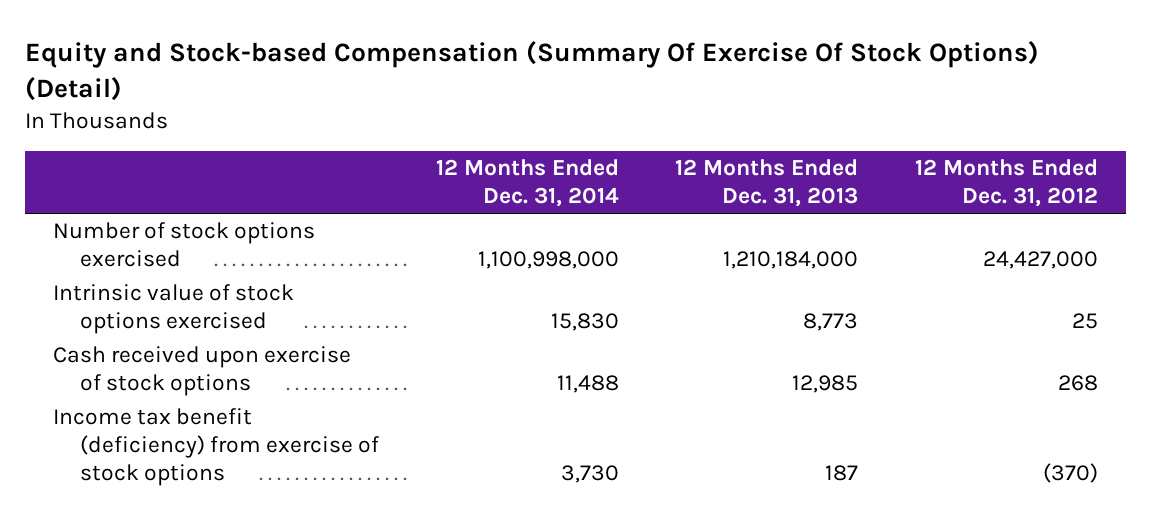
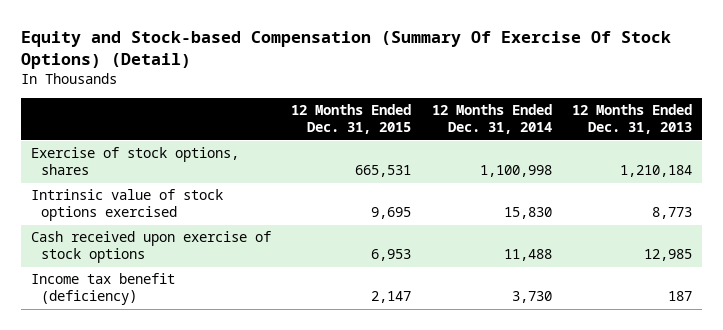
- | 12 Months Ended Dec. 31, 2014 | 12 Months Ended Dec. 31, 2013 | 12 Months Ended Dec. 31, 2012
+ | 12 Months Ended Dec. 31, 2015 | 12 Months Ended Dec. 31, 2014 | 12 Months Ended Dec. 31, 2013
- Number of stock options exercised | 1,100,998,000 | 1,210,184,000 | 24,427,000
+ Exercise of stock options, shares | 665,531 | 1,100,998 | 1,210,184
- Income tax benefit (deficiency) from exercise of stock options | 3,730 | 187 | (370)
+ Income tax benefit (deficiency) | 2,147 | 3,730 | 187

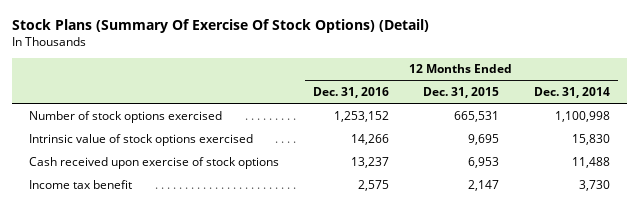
- Equity and Stock-based Compensation (Summary Of Exercise Of Stock Options) (Detail)
+ Stock Plans (Summary Of Exercise Of Stock Options) (Detail)
- | 12 Months Ended Dec. 31, 2015 | 12 Months Ended Dec. 31, 2014 | 12 Months Ended Dec. 31, 2013
+ | 12 Months Ended Dec. 31, 2016 | 12 Months Ended Dec. 31, 2015 | 12 Months Ended Dec. 31, 2014
- Exercise of stock options, shares | 665,531 | 1,100,998 | 1,210,184
+ Number of stock options exercised | 1,253,152 | 665,531 | 1,100,998
- Income tax benefit (deficiency) | 2,147 | 3,730 | 187
+ Income tax benefit | 2,575 | 2,147 | 3,730

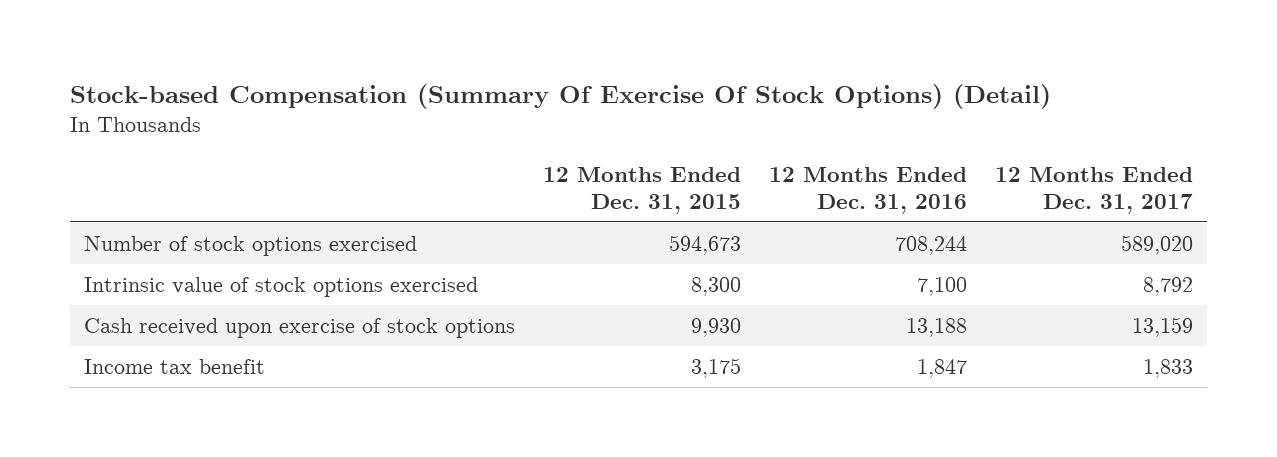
- Stock Plans (Summary Of Exercise Of Stock Options) (Detail)
+ Stock-based Compensation (Summary Of Exercise Of Stock Options) (Detail)
- | 12 Months Ended Dec. 31, 2016 | 12 Months Ended Dec. 31, 2015 | 12 Months Ended Dec. 31, 2014
+ | 12 Months Ended Dec. 31, 2015 | 12 Months Ended Dec. 31, 2016 | 12 Months Ended Dec. 31, 2017
- Number of stock options exercised | 1,253,152 | 665,531 | 1,100,998
- Intrinsic value of stock options exercised | 14,266 | 9,695 | 15,830
- Cash received upon exercise of stock options | 13,237 | 6,953 | 11,488
- Income tax benefit | 2,575 | 2,147 | 3,730
+ Number of stock options exercised | 594,673 | 708,244 | 589,020
+ Intrinsic value of stock options exercised | 8,300 | 7,100 | 8,792
+ Cash received upon exercise of stock options | 9,930 | 13,188 | 13,159
+ Income tax benefit | 3,175 | 1,847 | 1,833

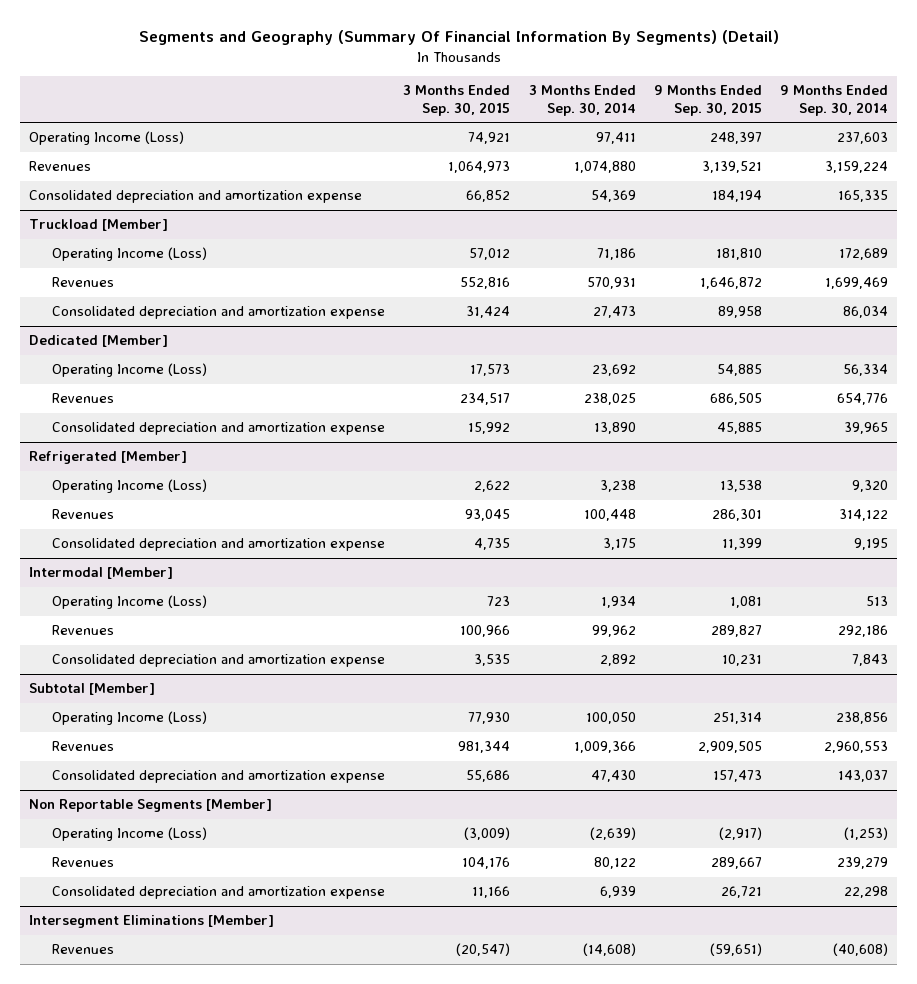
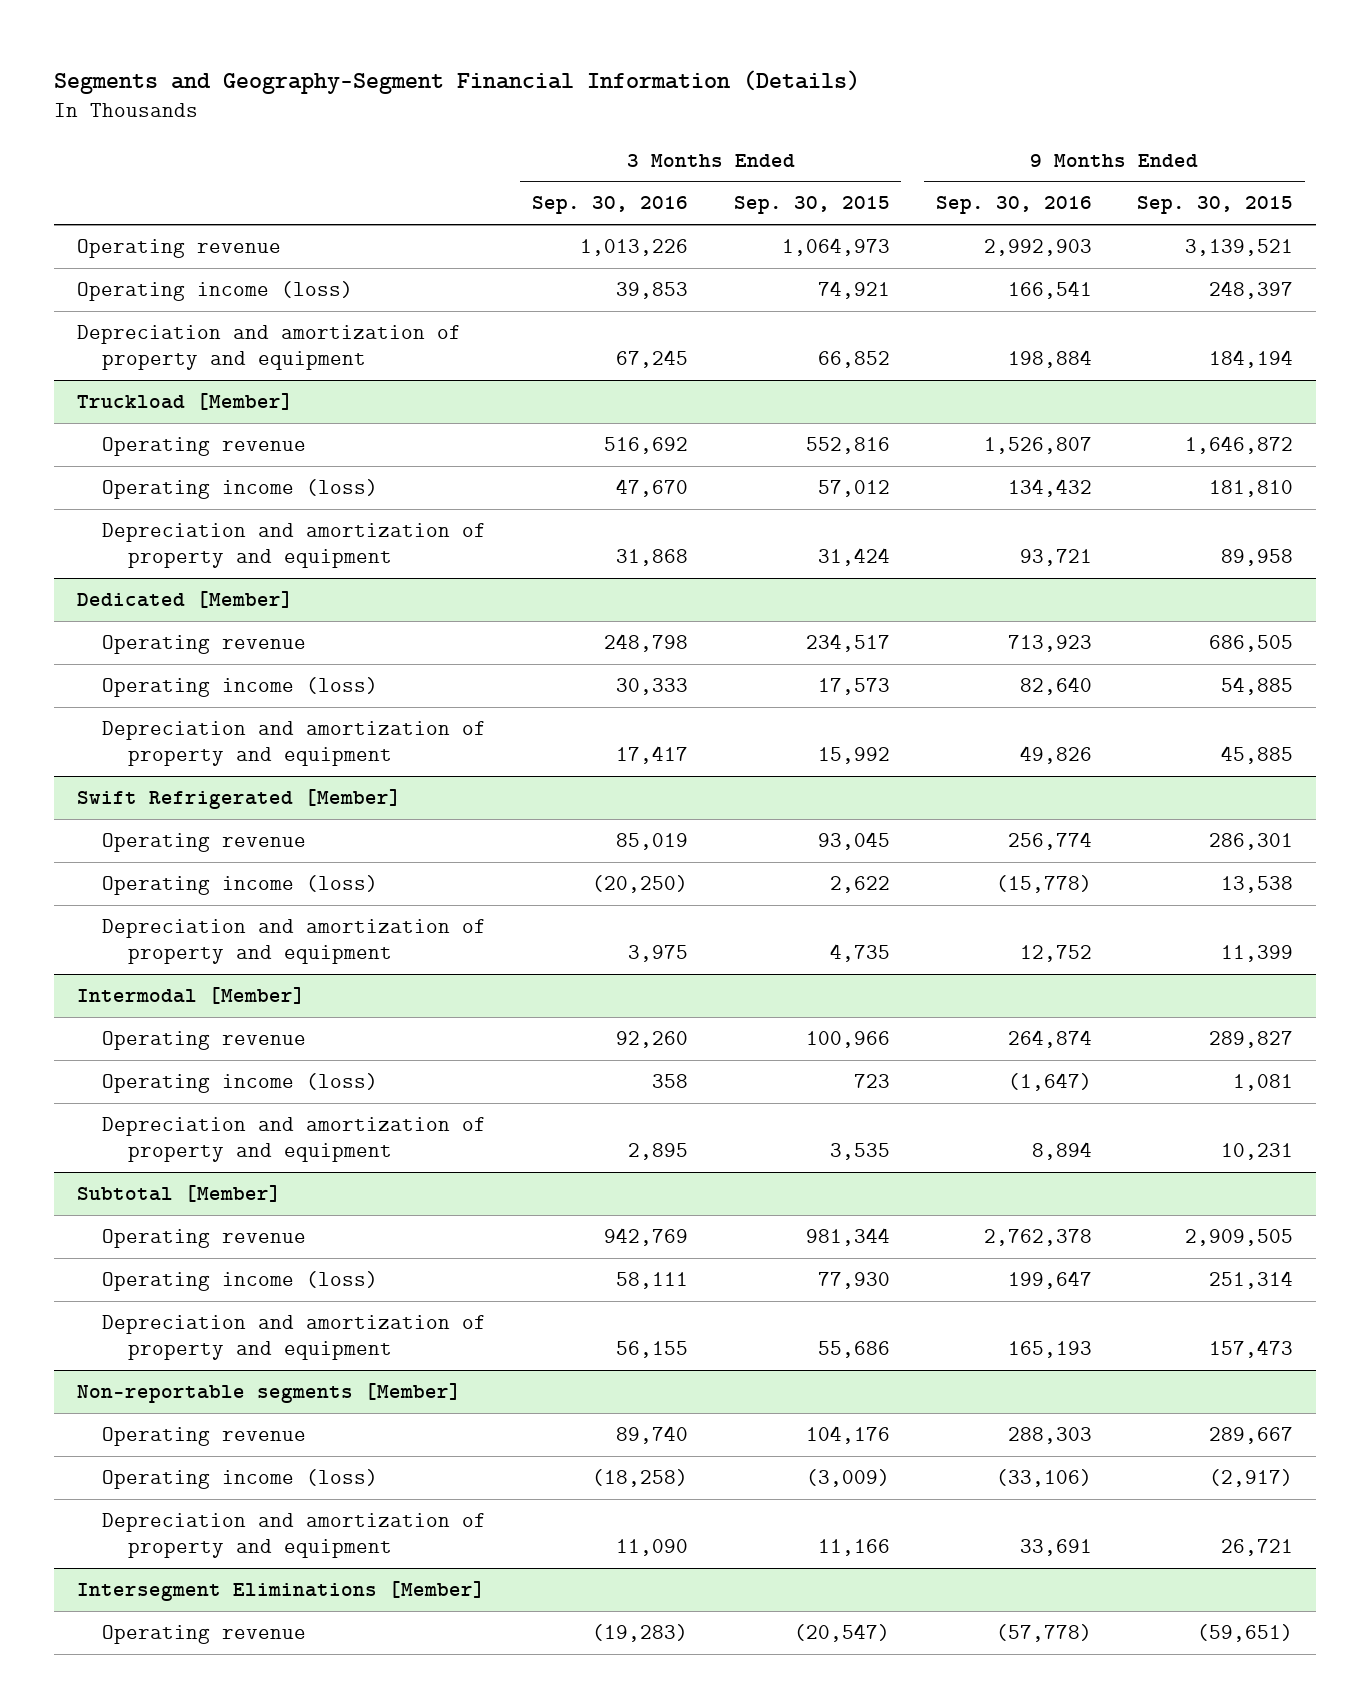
- Segments and Geography (Summary Of Financial Information By Segments) (Detail)
+ Segments and Geography-Segment Financial Information (Details)
- | 3 Months Ended Sep. 30, 2015 | 3 Months Ended Sep. 30, 2014 | 9 Months Ended Sep. 30, 2015 | 9 Months Ended Sep. 30, 2014
+ | 3 Months Ended Sep. 30, 2016 | 3 Months Ended Sep. 30, 2015 | 9 Months Ended Sep. 30, 2016 | 9 Months Ended Sep. 30, 2015
- Operating Income (Loss) | 74,921 | 97,411 | 248,397 | 237,603
- Revenues | 1,064,973 | 1,074,880 | 3,139,521 | 3,159,224
- Consolidated depreciation and amortization expense | 66,852 | 54,369 | 184,194 | 165,335
+ Operating revenue | 1,013,226 | 1,064,973 | 2,992,903 | 3,139,521
+ Operating income (loss) | 39,853 | 74,921 | 166,541 | 248,397
+ Depreciation and amortization of property and equipment | 67,245 | 66,852 | 198,884 | 184,194
@ Truckload [Member]
- Operating Income (Loss) | 57,012 | 71,186 | 181,810 | 172,689
- Revenues | 552,816 | 570,931 | 1,646,872 | 1,699,469
- Consolidated depreciation and amortization expense | 31,424 | 27,473 | 89,958 | 86,034
+ Operating revenue | 516,692 | 552,816 | 1,526,807 | 1,646,872
+ Operating income (loss) | 47,670 | 57,012 | 134,432 | 181,810
+ Depreciation and amortization of property and equipment | 31,868 | 31,424 | 93,721 | 89,958
@ Dedicated [Member]
- Operating Income (Loss) | 17,573 | 23,692 | 54,885 | 56,334
- Revenues | 234,517 | 238,025 | 686,505 | 654,776
- Consolidated depreciation and amortization expense | 15,992 | 13,890 | 45,885 | 39,965
- Refrigerated [Member]
- Operating Income (Loss) | 2,622 | 3,238 | 13,538 | 9,320
- Revenues | 93,045 | 100,448 | 286,301 | 314,122
- Consolidated depreciation and amortization expense | 4,735 | 3,175 | 11,399 | 9,195
@ Dedicated [Member]
+ Operating revenue | 248,798 | 234,517 | 713,923 | 686,505
+ Operating income (loss) | 30,333 | 17,573 | 82,640 | 54,885
+ Depreciation and amortization of property and equipment | 17,417 | 15,992 | 49,826 | 45,885
+ Swift Refrigerated [Member]
+ Operating revenue | 85,019 | 93,045 | 256,774 | 286,301
+ Operating income (loss) | (20,250) | 2,622 | (15,778) | 13,538
+ Depreciation and amortization of property and equipment | 3,975 | 4,735 | 12,752 | 11,399
@ Intermodal [Member]
- Operating Income (Loss) | 723 | 1,934 | 1,081 | 513
- Revenues | 100,966 | 99,962 | 289,827 | 292,186
- Consolidated depreciation and amortization expense | 3,535 | 2,892 | 10,231 | 7,843
+ Operating revenue | 92,260 | 100,966 | 264,874 | 289,827
+ Operating income (loss) | 358 | 723 | (1,647) | 1,081
+ Depreciation and amortization of property and equipment | 2,895 | 3,535 | 8,894 | 10,231
@ Subtotal [Member]
- Operating Income (Loss) | 77,930 | 100,050 | 251,314 | 238,856
- Revenues | 981,344 | 1,009,366 | 2,909,505 | 2,960,553
- Consolidated depreciation and amortization expense | 55,686 | 47,430 | 157,473 | 143,037
- Non Reportable Segments [Member]
- Operating Income (Loss) | (3,009) | (2,639) | (2,917) | (1,253)
- Revenues | 104,176 | 80,122 | 289,667 | 239,279
- Consolidated depreciation and amortization expense | 11,166 | 6,939 | 26,721 | 22,298
@ Subtotal [Member]
+ Operating revenue | 942,769 | 981,344 | 2,762,378 | 2,909,505
+ Operating income (loss) | 58,111 | 77,930 | 199,647 | 251,314
+ Depreciation and amortization of property and equipment | 56,155 | 55,686 | 165,193 | 157,473
+ Non-reportable segments [Member]
+ Operating revenue | 89,740 | 104,176 | 288,303 | 289,667
+ Operating income (loss) | (18,258) | (3,009) | (33,106) | (2,917)
+ Depreciation and amortization of property and equipment | 11,090 | 11,166 | 33,691 | 26,721
@ Intersegment Eliminations [Member]
- Revenues | (20,547) | (14,608) | (59,651) | (40,608)
+ Operating revenue | (19,283) | (20,547) | (57,778) | (59,651)

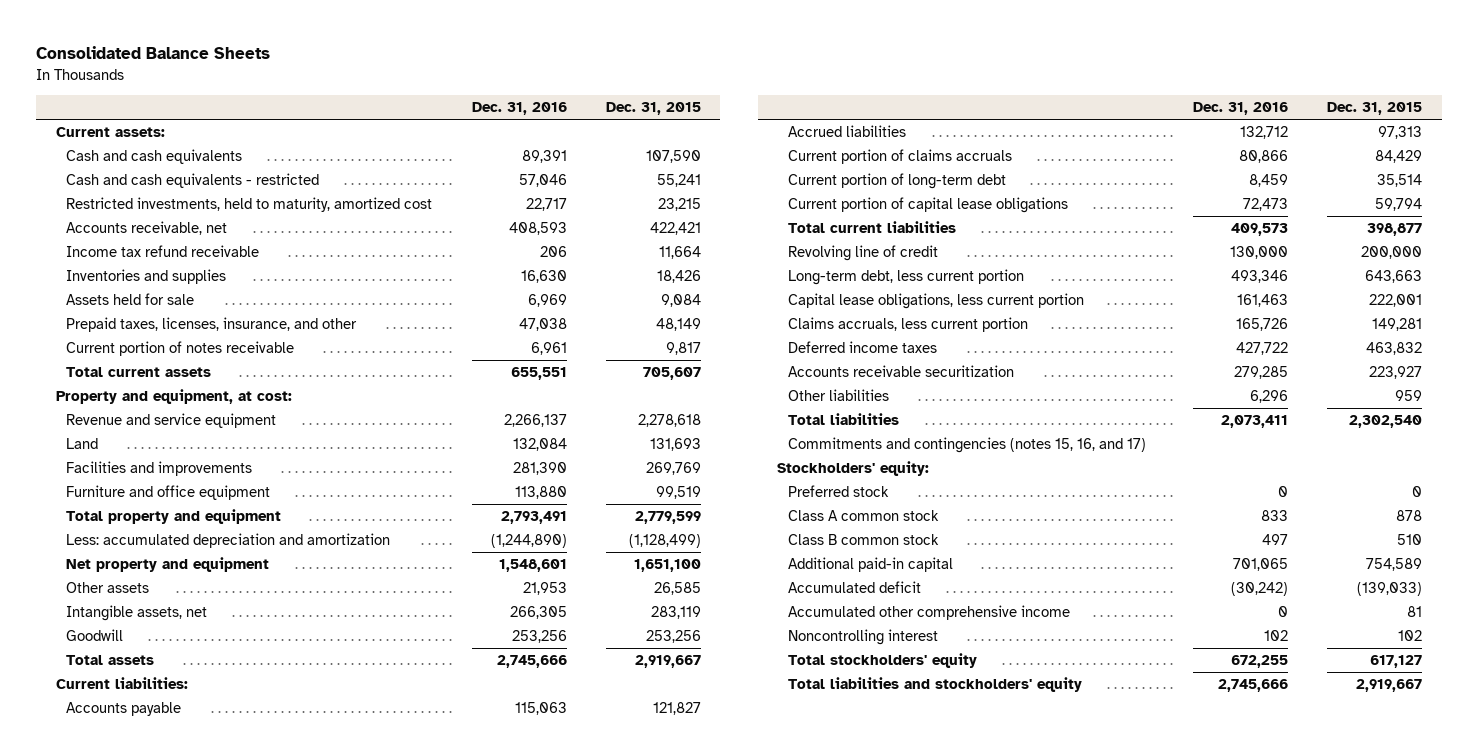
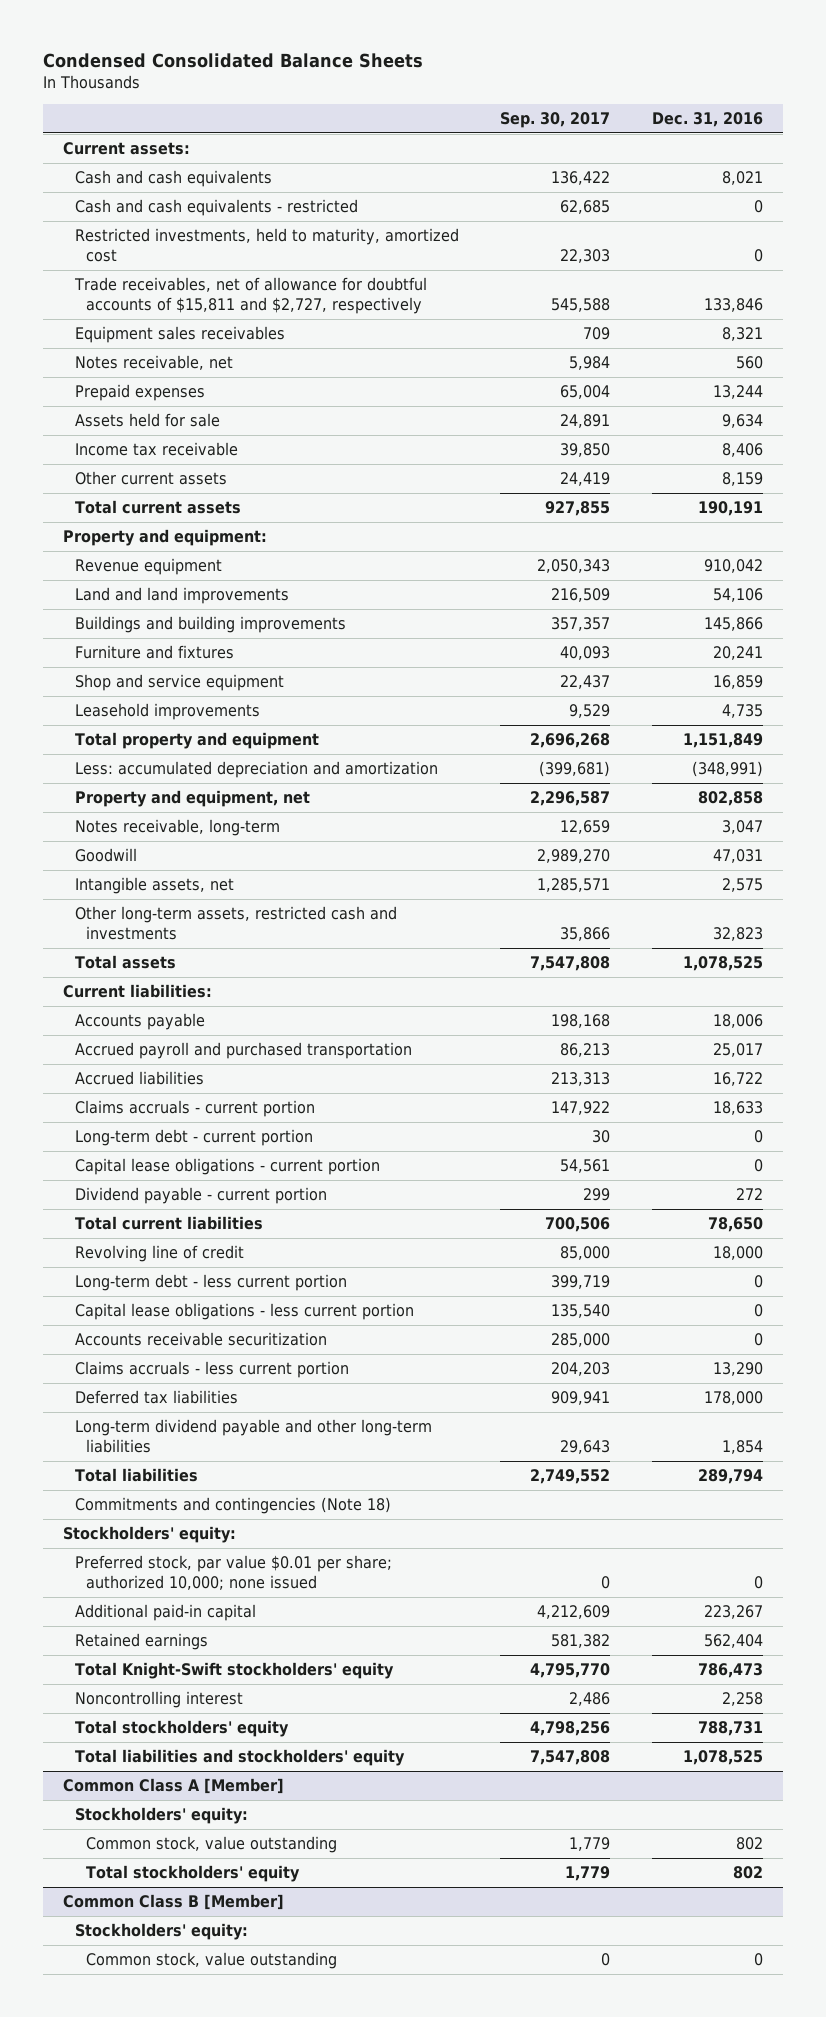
- Consolidated Balance Sheets
+ Condensed Consolidated Balance Sheets
- | Dec. 31, 2016 | Dec. 31, 2015
+ | Sep. 30, 2017 | Dec. 31, 2016
- Cash and cash equivalents | 89,391 | 107,590
- Cash and cash equivalents - restricted | 57,046 | 55,241
- Restricted investments, held to maturity, amortized cost | 22,717 | 23,215
- Accounts receivable, net | 408,593 | 422,421
- Income tax refund receivable | 206 | 11,664
- Inventories and supplies | 16,630 | 18,426
- Assets held for sale | 6,969 | 9,084
- Prepaid taxes, licenses, insurance, and other | 47,038 | 48,149
- Current portion of notes receivable | 6,961 | 9,817
- Total current assets | 655,551 | 705,607
- Property and equipment, at cost:
- Revenue and service equipment | 2,266,137 | 2,278,618
- Land | 132,084 | 131,693
- Facilities and improvements | 281,390 | 269,769
- Furniture and office equipment | 113,880 | 99,519
- Total property and equipment | 2,793,491 | 2,779,599
- Less: accumulated depreciation and amortization | (1,244,890) | (1,128,499)
- Net property and equipment | 1,548,601 | 1,651,100
- Other assets | 21,953 | 26,585
- Intangible assets, net | 266,305 | 283,119
- Goodwill | 253,256 | 253,256
- Total assets | 2,745,666 | 2,919,667
+ Cash and cash equivalents | 136,422 | 8,021
+ Cash and cash equivalents - restricted | 62,685 | 0
+ Restricted investments, held to maturity, amortized cost | 22,303 | 0
+ Trade receivables, net of allowance for doubtful accounts of $15,811 and $2,727, respectively | 545,588 | 133,846
+ Equipment sales receivables | 709 | 8,321
+ Notes receivable, net | 5,984 | 560
+ Prepaid expenses | 65,004 | 13,244
+ Assets held for sale | 24,891 | 9,634
+ Income tax receivable | 39,850 | 8,406
+ Other current assets | 24,419 | 8,159
+ Total current assets | 927,855 | 190,191
+ Property and equipment:
+ Revenue equipment | 2,050,343 | 910,042
+ Land and land improvements | 216,509 | 54,106
+ Buildings and building improvements | 357,357 | 145,866
+ Furniture and fixtures | 40,093 | 20,241
+ Shop and service equipment | 22,437 | 16,859
+ Leasehold improvements | 9,529 | 4,735
+ Total property and equipment | 2,696,268 | 1,151,849
+ Less: accumulated depreciation and amortization | (399,681) | (348,991)
+ Property and equipment, net | 2,296,587 | 802,858
+ Notes receivable, long-term | 12,659 | 3,047
+ Goodwill | 2,989,270 | 47,031
+ Intangible assets, net | 1,285,571 | 2,575
+ Other long-term assets, restricted cash and investments | 35,866 | 32,823
+ Total assets | 7,547,808 | 1,078,525
- Accounts payable | 115,063 | 121,827
- Accrued liabilities | 132,712 | 97,313
- Current portion of claims accruals | 80,866 | 84,429
- Current portion of long-term debt | 8,459 | 35,514
- Current portion of capital lease obligations | 72,473 | 59,794
- Total current liabilities | 409,573 | 398,877
- Revolving line of credit | 130,000 | 200,000
- Long-term debt, less current portion | 493,346 | 643,663
- Capital lease obligations, less current portion | 161,463 | 222,001
- Claims accruals, less current portion | 165,726 | 149,281
- Deferred income taxes | 427,722 | 463,832
- Accounts receivable securitization | 279,285 | 223,927
- Other liabilities | 6,296 | 959
- Total liabilities | 2,073,411 | 2,302,540
- Commitments and contingencies (notes 15, 16, and 17)
+ Accounts payable | 198,168 | 18,006
+ Accrued payroll and purchased transportation | 86,213 | 25,017
+ Accrued liabilities | 213,313 | 16,722
+ Claims accruals - current portion | 147,922 | 18,633
+ Long-term debt - current portion | 30 | 0
+ Capital lease obligations - current portion | 54,561 | 0
+ Dividend payable - current portion | 299 | 272
+ Total current liabilities | 700,506 | 78,650
+ Revolving line of credit | 85,000 | 18,000
+ Long-term debt - less current portion | 399,719 | 0
+ Capital lease obligations - less current portion | 135,540 | 0
+ Accounts receivable securitization | 285,000 | 0
+ Claims accruals - less current portion | 204,203 | 13,290
+ Deferred tax liabilities | 909,941 | 178,000
+ Long-term dividend payable and other long-term liabilities | 29,643 | 1,854
+ Total liabilities | 2,749,552 | 289,794
+ Commitments and contingencies (Note 18)
- Preferred stock | 0 | 0
- Class A common stock | 833 | 878
- Class B common stock | 497 | 510
- Additional paid-in capital | 701,065 | 754,589
- Accumulated deficit | (30,242) | (139,033)
- Accumulated other comprehensive income | 0 | 81
- Noncontrolling interest | 102 | 102
- Total stockholders' equity | 672,255 | 617,127
- Total liabilities and stockholders' equity | 2,745,666 | 2,919,667
+ Preferred stock, par value $0.01 per share; authorized 10,000; none issued | 0 | 0
+ Additional paid-in capital | 4,212,609 | 223,267
+ Retained earnings | 581,382 | 562,404
+ Total Knight-Swift stockholders' equity | 4,795,770 | 786,473
+ Noncontrolling interest | 2,486 | 2,258
+ Total stockholders' equity | 4,798,256 | 788,731
+ Total liabilities and stockholders' equity | 7,547,808 | 1,078,525
+ Common Class A [Member]
+ Stockholders' equity:
+ Common stock, value outstanding | 1,779 | 802
+ Total stockholders' equity | 1,779 | 802
+ Common Class B [Member]
+ Stockholders' equity:
+ Common stock, value outstanding | 0 | 0

